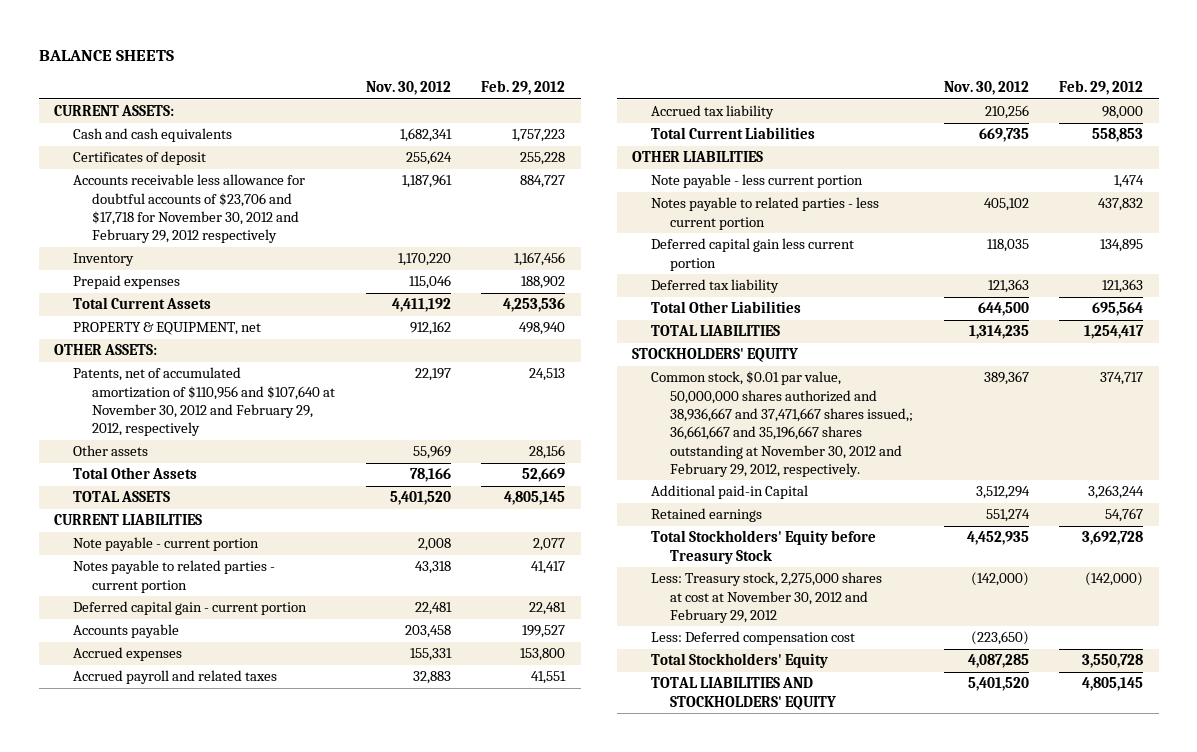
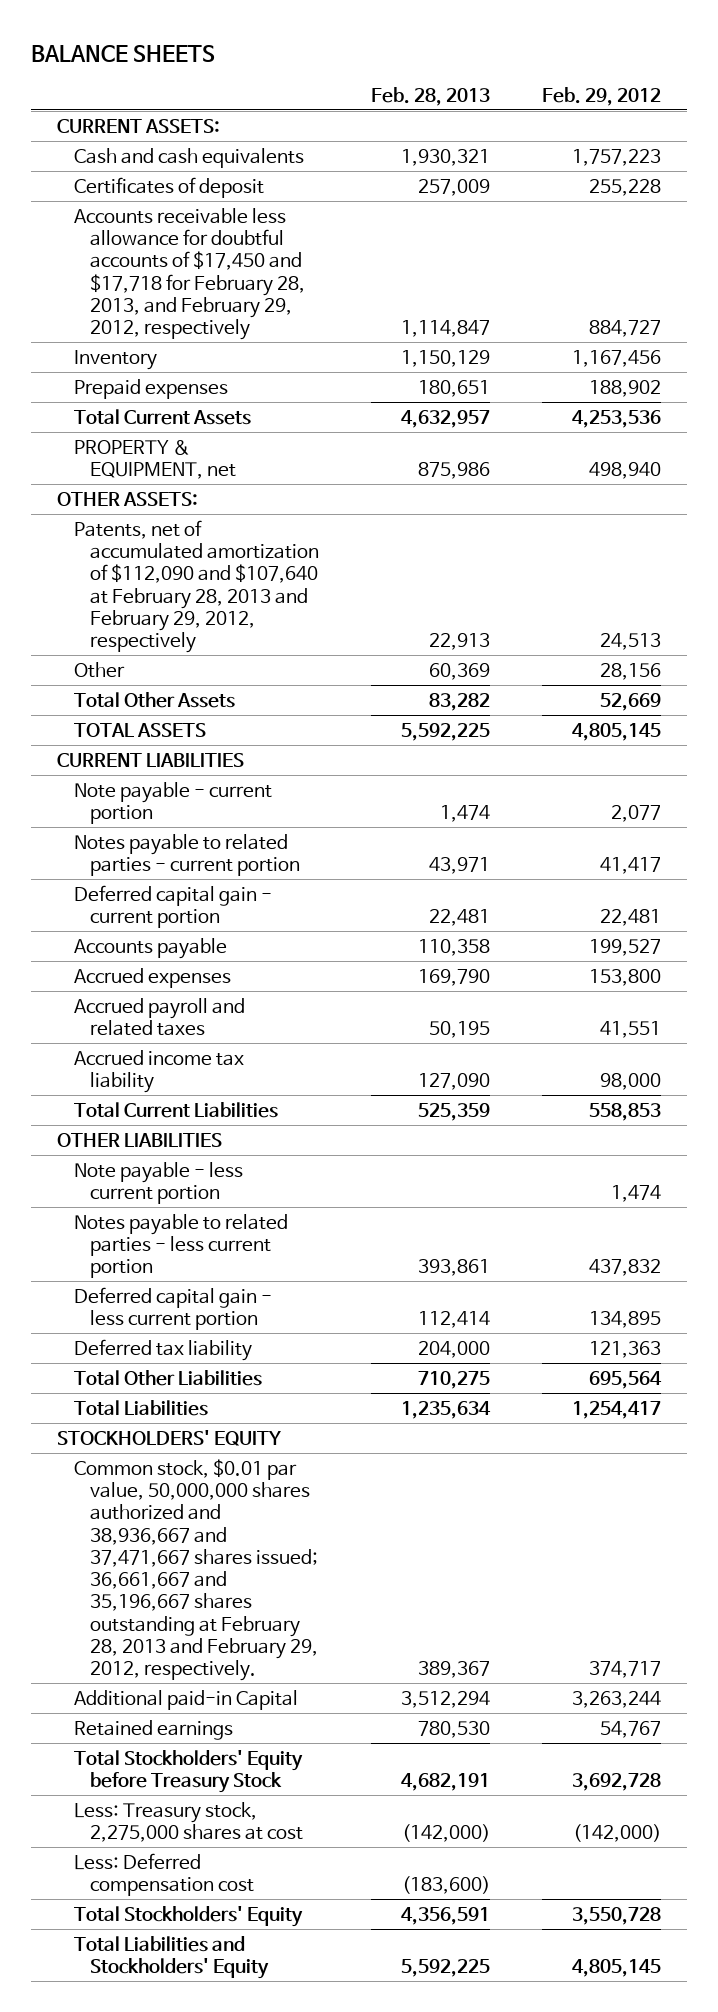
- | Nov. 30, 2012 | Feb. 29, 2012
+ | Feb. 28, 2013 | Feb. 29, 2012
- Accounts receivable less allowance for doubtful accounts of $23,706 and $17,718 for November 30, 2012 and February 29, 2012 respectively | 1,187,961 | 884,727
+ Accounts receivable less allowance for doubtful accounts of $17,450 and $17,718 for February 28, 2013, and February 29, 2012, respectively | 1,114,847 | 884,727
- Patents, net of accumulated amortization of $110,956 and $107,640 at November 30, 2012 and February 29, 2012, respectively | 22,197 | 24,513
- Other assets | 55,969 | 28,156
+ Patents, net of accumulated amortization of $112,090 and $107,640 at February 28, 2013 and February 29, 2012, respectively | 22,913 | 24,513
+ Other | 60,369 | 28,156
- Accrued tax liability | 210,256 | 98,000
+ Accrued income tax liability | 127,090 | 98,000
- Deferred capital gain less current portion | 118,035 | 134,895
+ Deferred capital gain - less current portion | 112,414 | 134,895
- TOTAL LIABILITIES | 1,314,235 | 1,254,417
+ Total Liabilities | 1,235,634 | 1,254,417
- Common stock, $0.01 par value, 50,000,000 shares authorized and 38,936,667 and 37,471,667 shares issued,; 36,661,667 and 35,196,667 shares outstanding at November 30, 2012 and February 29, 2012, respectively. | 389,367 | 374,717
+ Common stock, $0.01 par value, 50,000,000 shares authorized and 38,936,667 and 37,471,667 shares issued; 36,661,667 and 35,196,667 shares outstanding at February 28, 2013 and February 29, 2012, respectively. | 389,367 | 374,717
- Less: Treasury stock, 2,275,000 shares at cost at November 30, 2012 and February 29, 2012 | (142,000) | (142,000)
+ Less: Treasury stock, 2,275,000 shares at cost | (142,000) | (142,000)
- TOTAL LIABILITIES AND STOCKHOLDERS' EQUITY | 5,401,520 | 4,805,145
+ Total Liabilities and Stockholders' Equity | 5,592,225 | 4,805,145

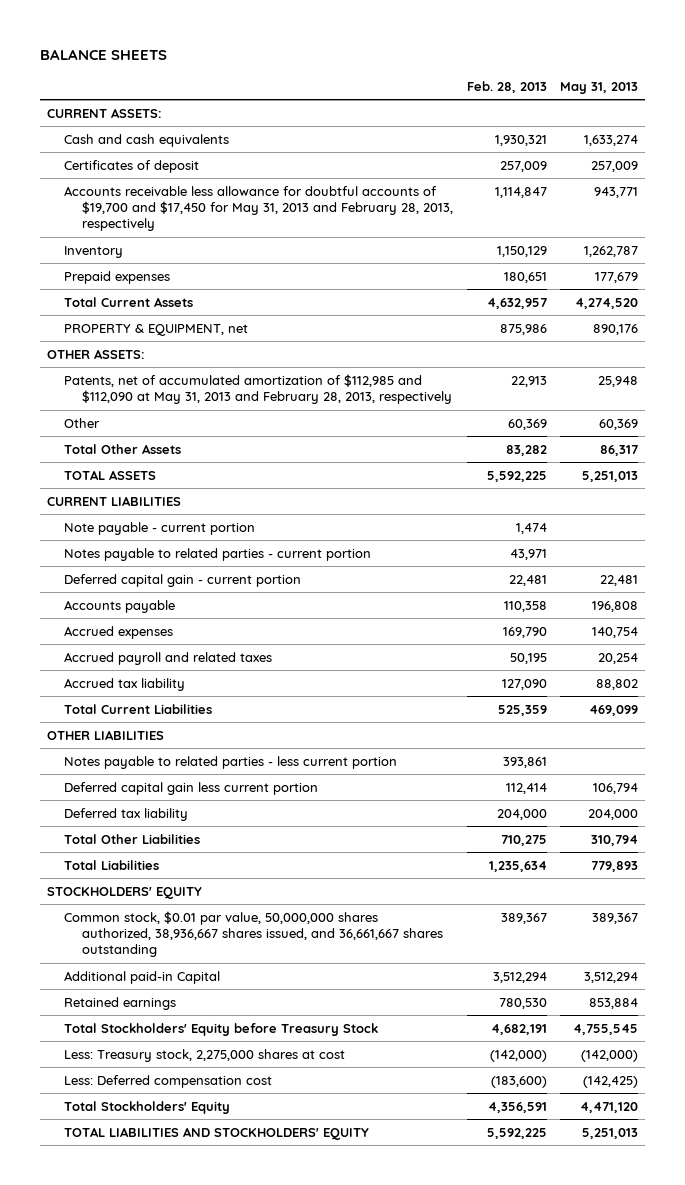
- | Feb. 28, 2013 | Feb. 29, 2012
+ | Feb. 28, 2013 | May 31, 2013
- Accounts receivable less allowance for doubtful accounts of $17,450 and $17,718 for February 28, 2013, and February 29, 2012, respectively | 1,114,847 | 884,727
+ Accounts receivable less allowance for doubtful accounts of $19,700 and $17,450 for May 31, 2013 and February 28, 2013, respectively | 1,114,847 | 943,771
- Patents, net of accumulated amortization of $112,090 and $107,640 at February 28, 2013 and February 29, 2012, respectively | 22,913 | 24,513
+ Patents, net of accumulated amortization of $112,985 and $112,090 at May 31, 2013 and February 28, 2013, respectively | 22,913 | 25,948
- Accrued income tax liability | 127,090 | 98,000
+ Accrued tax liability | 127,090 | 88,802
- Note payable - less current portion | | 1,474
- Deferred capital gain - less current portion | 112,414 | 134,895
+ Deferred capital gain less current portion | 112,414 | 106,794
- Common stock, $0.01 par value, 50,000,000 shares authorized and 38,936,667 and 37,471,667 shares issued; 36,661,667 and 35,196,667 shares outstanding at February 28, 2013 and February 29, 2012, respectively. | 389,367 | 374,717
+ Common stock, $0.01 par value, 50,000,000 shares authorized, 38,936,667 shares issued, and 36,661,667 shares outstanding | 389,367 | 389,367
- Total Liabilities and Stockholders' Equity | 5,592,225 | 4,805,145
+ TOTAL LIABILITIES AND STOCKHOLDERS' EQUITY | 5,592,225 | 5,251,013

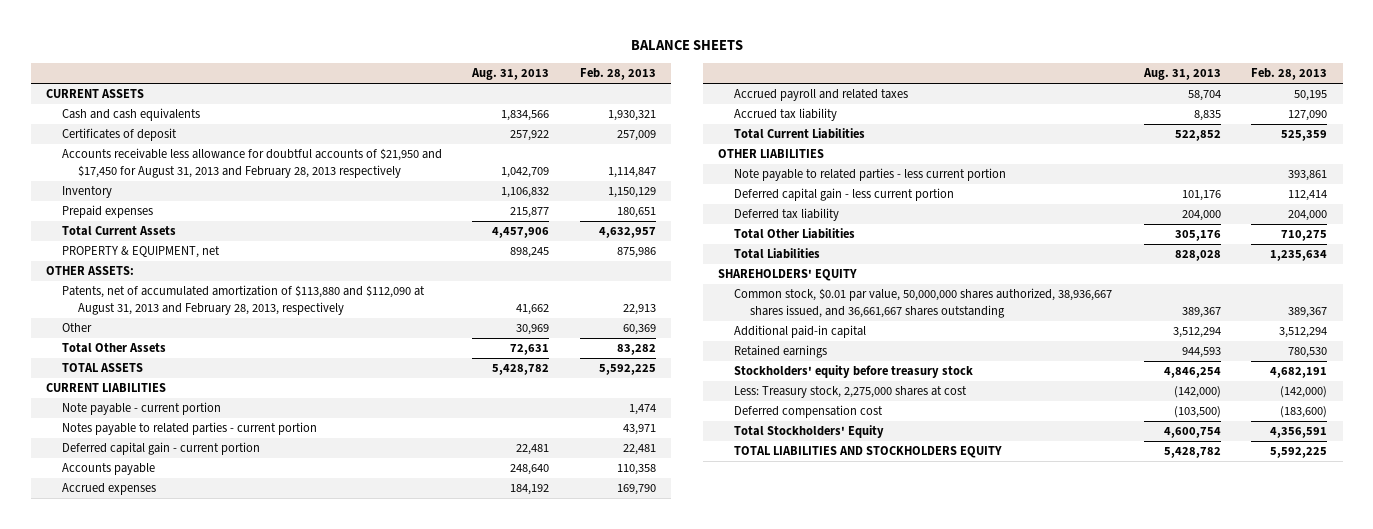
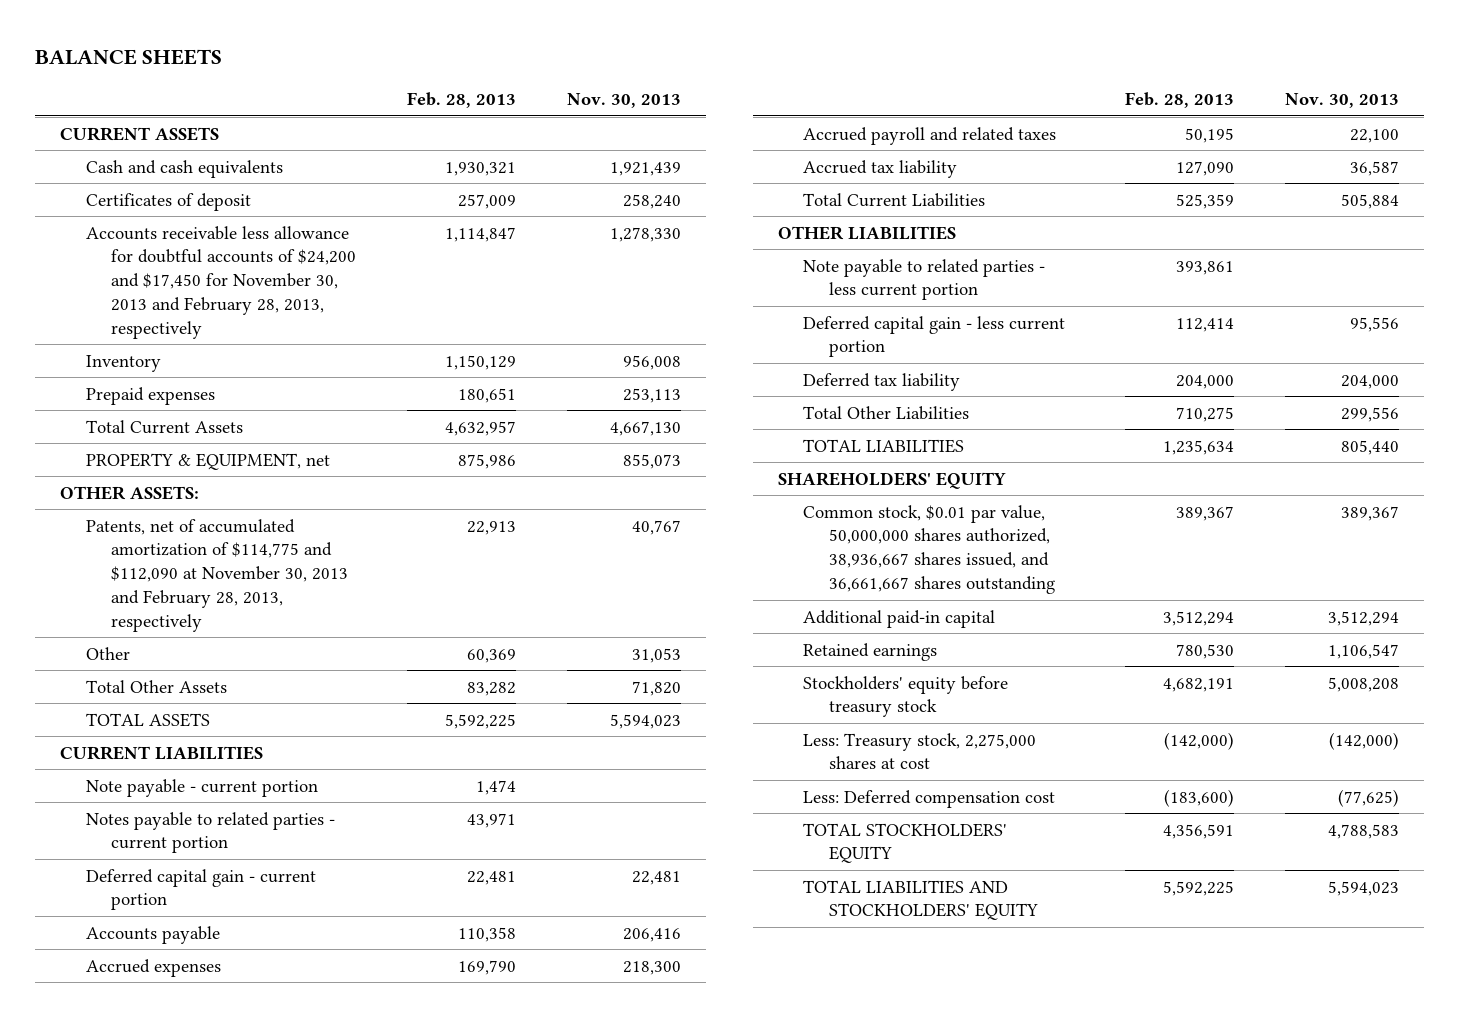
- | Aug. 31, 2013 | Feb. 28, 2013
+ | Feb. 28, 2013 | Nov. 30, 2013
- Accounts receivable less allowance for doubtful accounts of $21,950 and $17,450 for August 31, 2013 and February 28, 2013 respectively | 1,042,709 | 1,114,847
+ Accounts receivable less allowance for doubtful accounts of $24,200 and $17,450 for November 30, 2013 and February 28, 2013, respectively | 1,114,847 | 1,278,330
- Patents, net of accumulated amortization of $113,880 and $112,090 at August 31, 2013 and February 28, 2013, respectively | 41,662 | 22,913
+ Patents, net of accumulated amortization of $114,775 and $112,090 at November 30, 2013 and February 28, 2013, respectively | 22,913 | 40,767
- Total Liabilities | 828,028 | 1,235,634
+ TOTAL LIABILITIES | 1,235,634 | 805,440
- Deferred compensation cost | (103,500) | (183,600)
- Total Stockholders' Equity | 4,600,754 | 4,356,591
- TOTAL LIABILITIES AND STOCKHOLDERS EQUITY | 5,428,782 | 5,592,225
+ Less: Deferred compensation cost | (183,600) | (77,625)
+ TOTAL STOCKHOLDERS' EQUITY | 4,356,591 | 4,788,583
+ TOTAL LIABILITIES AND STOCKHOLDERS' EQUITY | 5,592,225 | 5,594,023

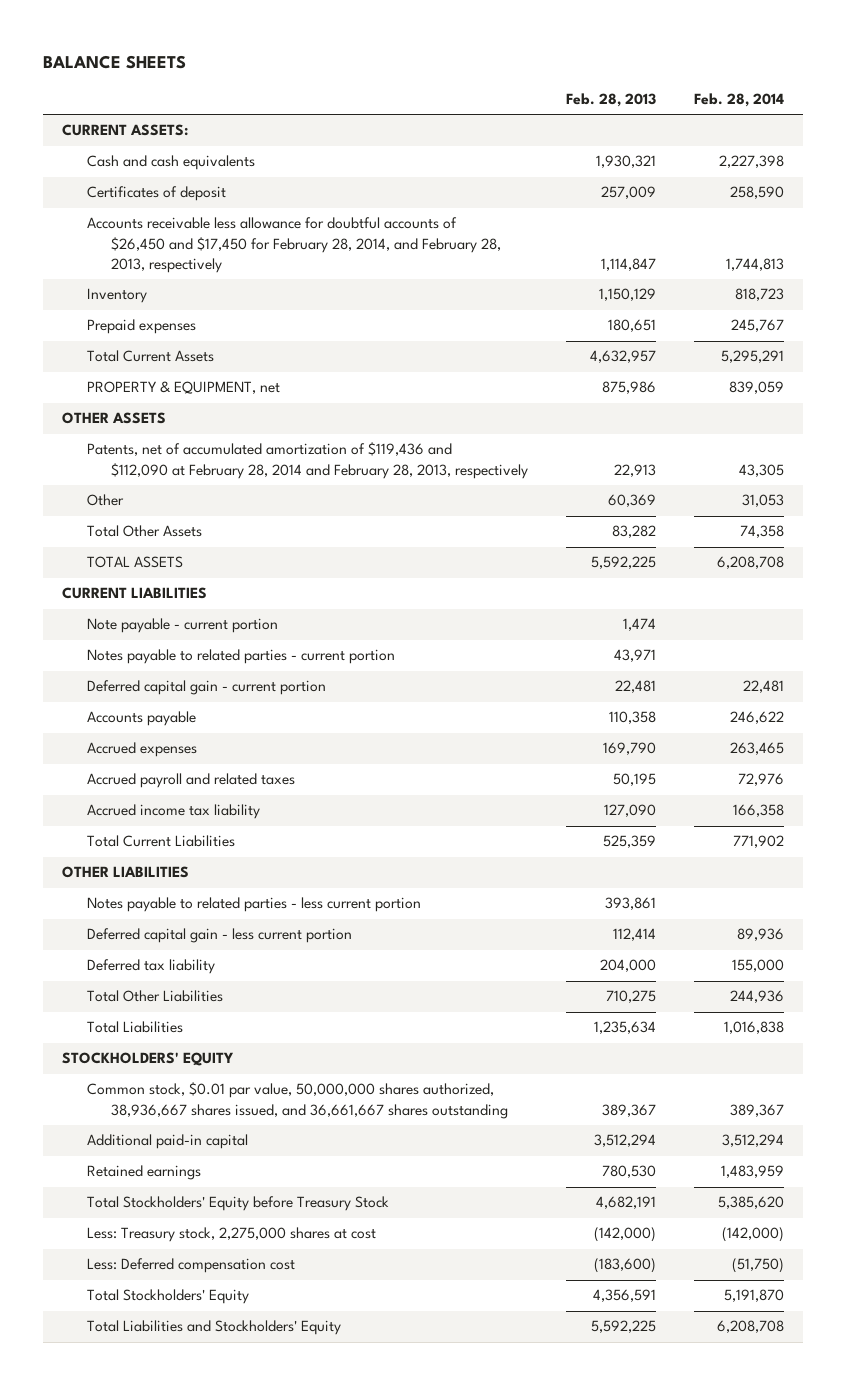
- | Feb. 28, 2013 | Nov. 30, 2013
+ | Feb. 28, 2013 | Feb. 28, 2014
- CURRENT ASSETS
+ CURRENT ASSETS:
- Accounts receivable less allowance for doubtful accounts of $24,200 and $17,450 for November 30, 2013 and February 28, 2013, respectively | 1,114,847 | 1,278,330
+ Accounts receivable less allowance for doubtful accounts of $26,450 and $17,450 for February 28, 2014, and February 28, 2013, respectively | 1,114,847 | 1,744,813
- OTHER ASSETS:
- Patents, net of accumulated amortization of $114,775 and $112,090 at November 30, 2013 and February 28, 2013, respectively | 22,913 | 40,767
+ OTHER ASSETS
+ Patents, net of accumulated amortization of $119,436 and $112,090 at February 28, 2014 and February 28, 2013, respectively | 22,913 | 43,305
- Accrued tax liability | 127,090 | 36,587
+ Accrued income tax liability | 127,090 | 166,358
- Note payable to related parties - less current portion | 393,861 |
+ Notes payable to related parties - less current portion | 393,861 |
- TOTAL LIABILITIES | 1,235,634 | 805,440
- SHAREHOLDERS' EQUITY
+ Total Liabilities | 1,235,634 | 1,016,838
+ STOCKHOLDERS' EQUITY
- Stockholders' equity before treasury stock | 4,682,191 | 5,008,208
+ Total Stockholders' Equity before Treasury Stock | 4,682,191 | 5,385,620
- TOTAL STOCKHOLDERS' EQUITY | 4,356,591 | 4,788,583
- TOTAL LIABILITIES AND STOCKHOLDERS' EQUITY | 5,592,225 | 5,594,023
+ Total Stockholders' Equity | 4,356,591 | 5,191,870
+ Total Liabilities and Stockholders' Equity | 5,592,225 | 6,208,708

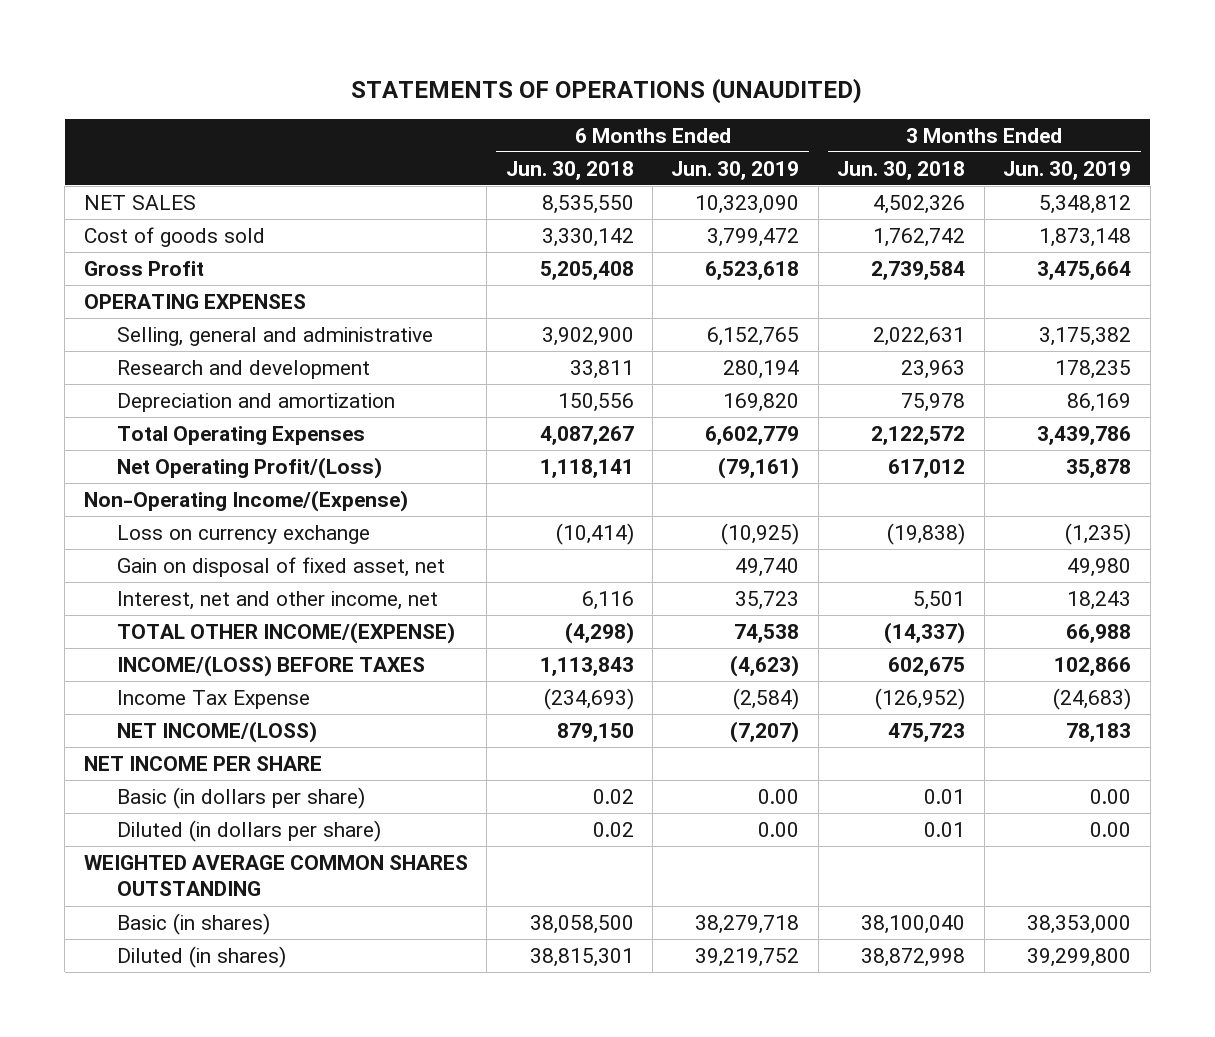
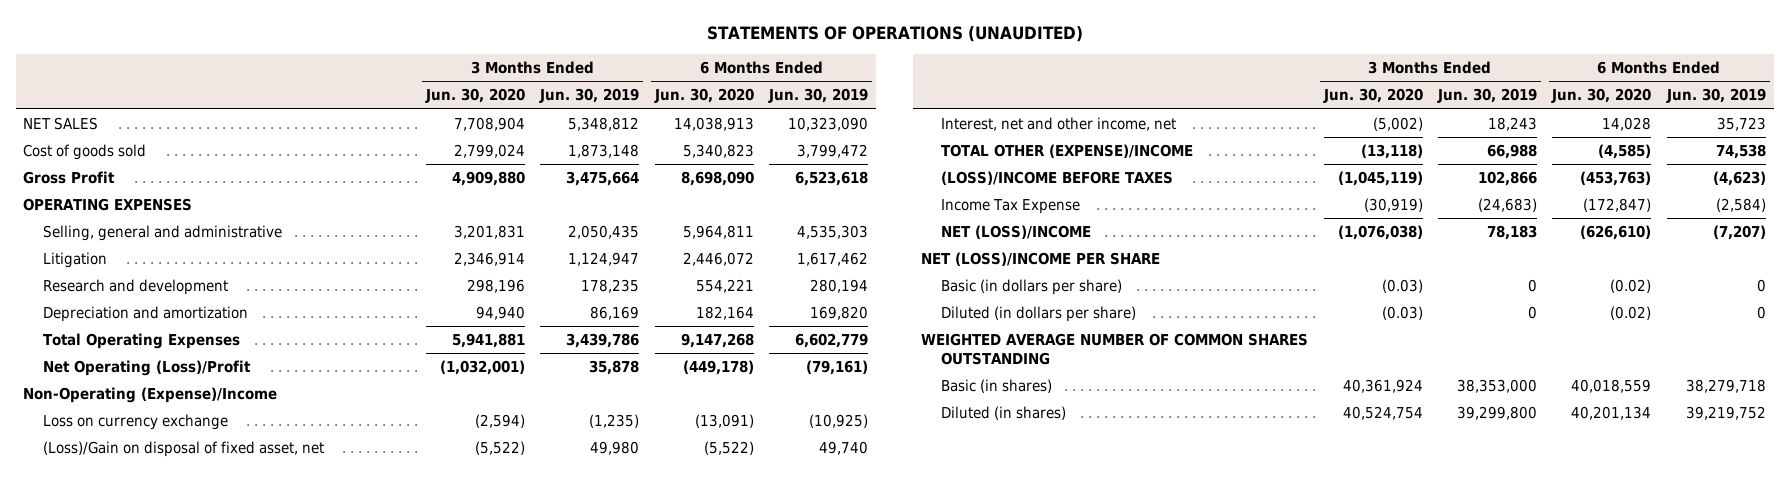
- | 6 Months Ended Jun. 30, 2018 | 6 Months Ended Jun. 30, 2019 | 3 Months Ended Jun. 30, 2018 | 3 Months Ended Jun. 30, 2019
+ | 3 Months Ended Jun. 30, 2020 | 3 Months Ended Jun. 30, 2019 | 6 Months Ended Jun. 30, 2020 | 6 Months Ended Jun. 30, 2019
- Selling, general and administrative | 3,902,900 | 6,152,765 | 2,022,631 | 3,175,382
+ Selling, general and administrative | 3,201,831 | 2,050,435 | 5,964,811 | 4,535,303
+ Litigation | 2,346,914 | 1,124,947 | 2,446,072 | 1,617,462
- Net Operating Profit/(Loss) | 1,118,141 | (79,161) | 617,012 | 35,878
- Non-Operating Income/(Expense)
+ Net Operating (Loss)/Profit | (1,032,001) | 35,878 | (449,178) | (79,161)
+ Non-Operating (Expense)/Income
- Gain on disposal of fixed asset, net | | 49,740 | | 49,980
+ (Loss)/Gain on disposal of fixed asset, net | (5,522) | 49,980 | (5,522) | 49,740
- TOTAL OTHER INCOME/(EXPENSE) | (4,298) | 74,538 | (14,337) | 66,988
- INCOME/(LOSS) BEFORE TAXES | 1,113,843 | (4,623) | 602,675 | 102,866
+ TOTAL OTHER (EXPENSE)/INCOME | (13,118) | 66,988 | (4,585) | 74,538
+ (LOSS)/INCOME BEFORE TAXES | (1,045,119) | 102,866 | (453,763) | (4,623)
- NET INCOME/(LOSS) | 879,150 | (7,207) | 475,723 | 78,183
- NET INCOME PER SHARE
- Basic (in dollars per share) | 0.02 | 0.00 | 0.01 | 0.00
- Diluted (in dollars per share) | 0.02 | 0.00 | 0.01 | 0.00
- WEIGHTED AVERAGE COMMON SHARES OUTSTANDING
+ NET (LOSS)/INCOME | (1,076,038) | 78,183 | (626,610) | (7,207)
+ NET (LOSS)/INCOME PER SHARE
+ Basic (in dollars per share) | (0.03) | 0 | (0.02) | 0
+ Diluted (in dollars per share) | (0.03) | 0 | (0.02) | 0
+ WEIGHTED AVERAGE NUMBER OF COMMON SHARES OUTSTANDING

